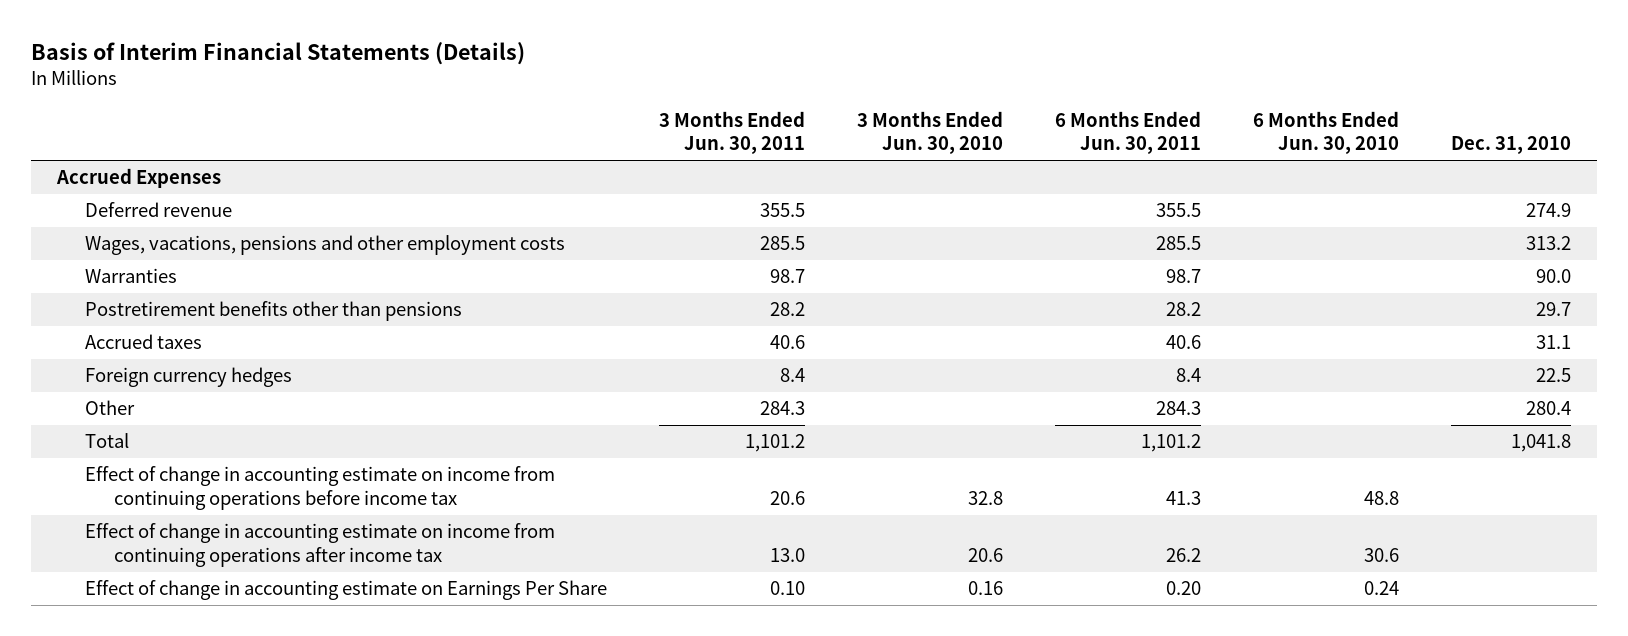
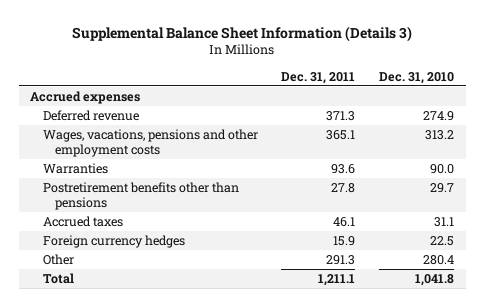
- Basis of Interim Financial Statements (Details)
+ Supplemental Balance Sheet Information (Details 3)
- | 3 Months Ended Jun. 30, 2011 | 3 Months Ended Jun. 30, 2010 | 6 Months Ended Jun. 30, 2011 | 6 Months Ended Jun. 30, 2010 | Dec. 31, 2010
+ | Dec. 31, 2011 | Dec. 31, 2010
- Accrued Expenses
+ Accrued expenses
- Effect of change in accounting estimate on income from continuing operations before income tax | 20.6 | 32.8 | 41.3 | 48.8 |
- Effect of change in accounting estimate on income from continuing operations after income tax | 13.0 | 20.6 | 26.2 | 30.6 |
- Effect of change in accounting estimate on Earnings Per Share | 0.10 | 0.16 | 0.20 | 0.24 |

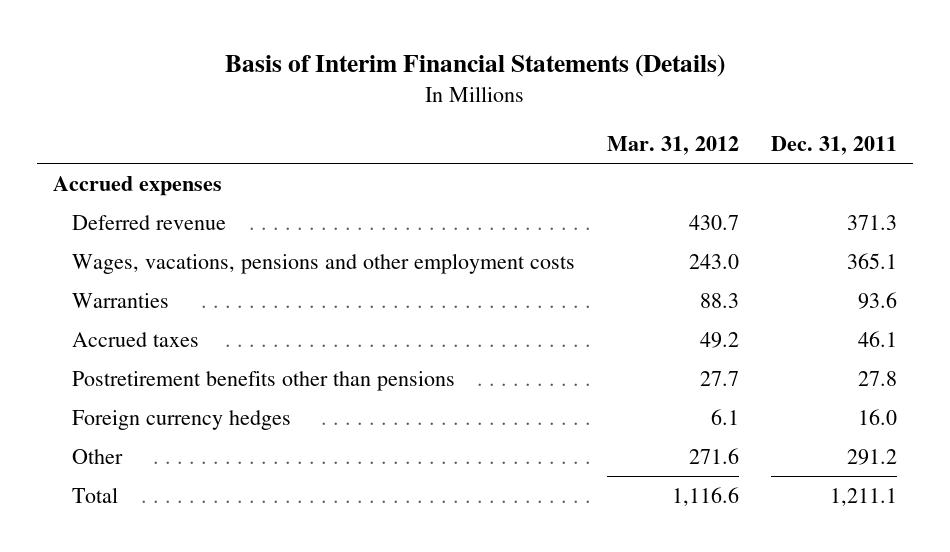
- Supplemental Balance Sheet Information (Details 3)
+ Basis of Interim Financial Statements (Details)
- | Dec. 31, 2011 | Dec. 31, 2010
+ | Mar. 31, 2012 | Dec. 31, 2011
- Foreign currency hedges | 15.9 | 22.5
- Other | 291.3 | 280.4
moved down: Postretirement benefits other than pensions | 27.7 | 27.8
+ Foreign currency hedges | 6.1 | 16.0
+ Other | 271.6 | 291.2

